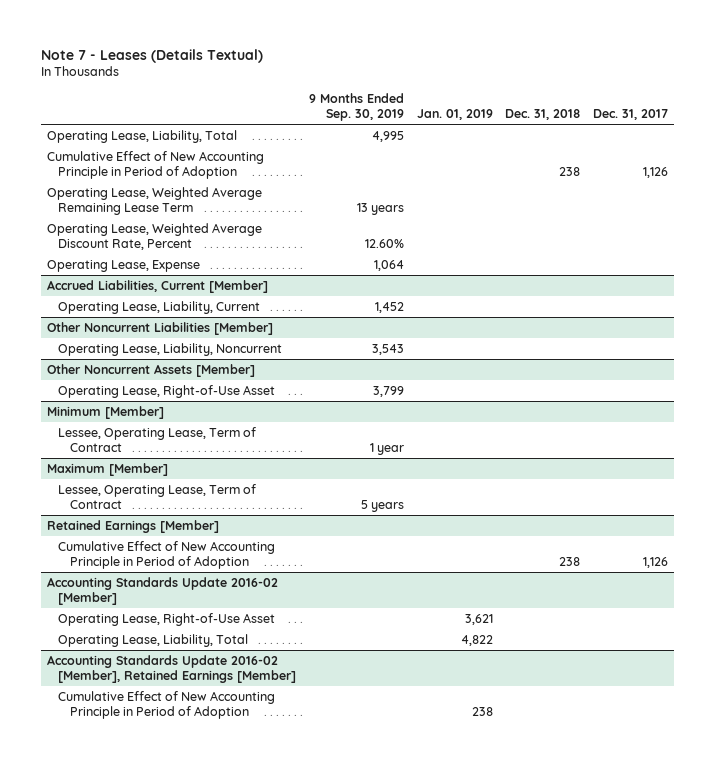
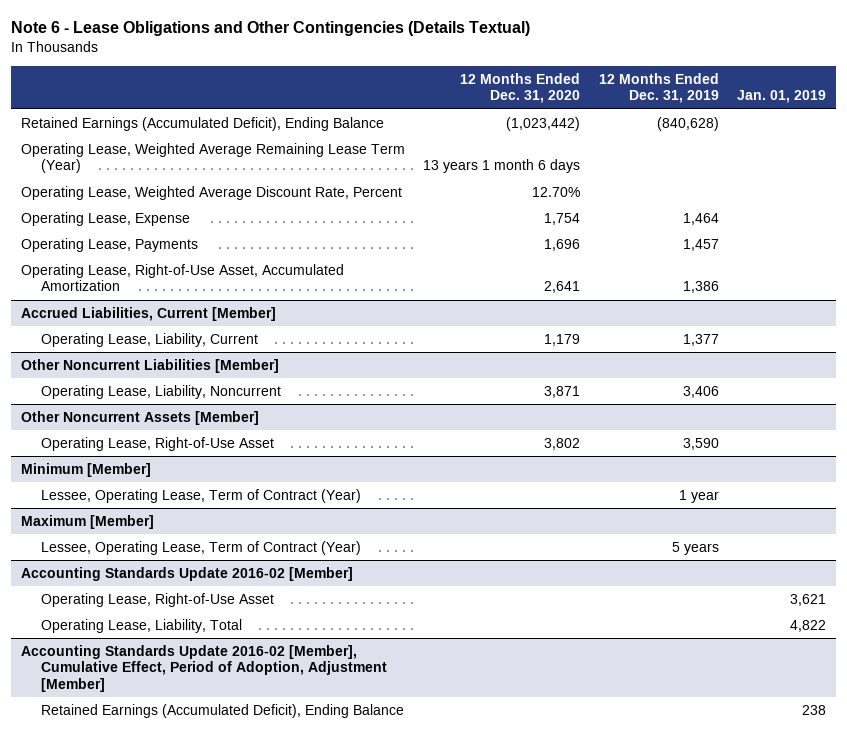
- Note 7 - Leases (Details Textual)
+ Note 6 - Lease Obligations and Other Contingencies (Details Textual)
- | 9 Months Ended Sep. 30, 2019 | Jan. 01, 2019 | Dec. 31, 2018 | Dec. 31, 2017
+ | 12 Months Ended Dec. 31, 2020 | 12 Months Ended Dec. 31, 2019 | Jan. 01, 2019
- Operating Lease, Liability, Total | 4,995 | | |
- Cumulative Effect of New Accounting Principle in Period of Adoption | | | 238 | 1,126
- Operating Lease, Weighted Average Remaining Lease Term | 13 years | | |
+ Retained Earnings (Accumulated Deficit), Ending Balance | (1,023,442) | (840,628) |
+ Operating Lease, Weighted Average Remaining Lease Term (Year) | 13 years 1 month 6 days | |
+ Operating Lease, Payments | 1,696 | 1,457 |
+ Operating Lease, Right-of-Use Asset, Accumulated Amortization | 2,641 | 1,386 |
@ Minimum [Member]
- Lessee, Operating Lease, Term of Contract | 1 year | | |
+ Lessee, Operating Lease, Term of Contract (Year) | | 1 year |
@ Maximum [Member]
- Lessee, Operating Lease, Term of Contract | 5 years | | |
- Retained Earnings [Member]
- Cumulative Effect of New Accounting Principle in Period of Adoption | | | 238 | 1,126
@ Maximum [Member]
+ Lessee, Operating Lease, Term of Contract (Year) | | 5 years |
- Accounting Standards Update 2016-02 [Member], Retained Earnings [Member]
- Cumulative Effect of New Accounting Principle in Period of Adoption | | 238 | |
+ Accounting Standards Update 2016-02 [Member], Cumulative Effect, Period of Adoption, Adjustment [Member]
+ Retained Earnings (Accumulated Deficit), Ending Balance | | | 238

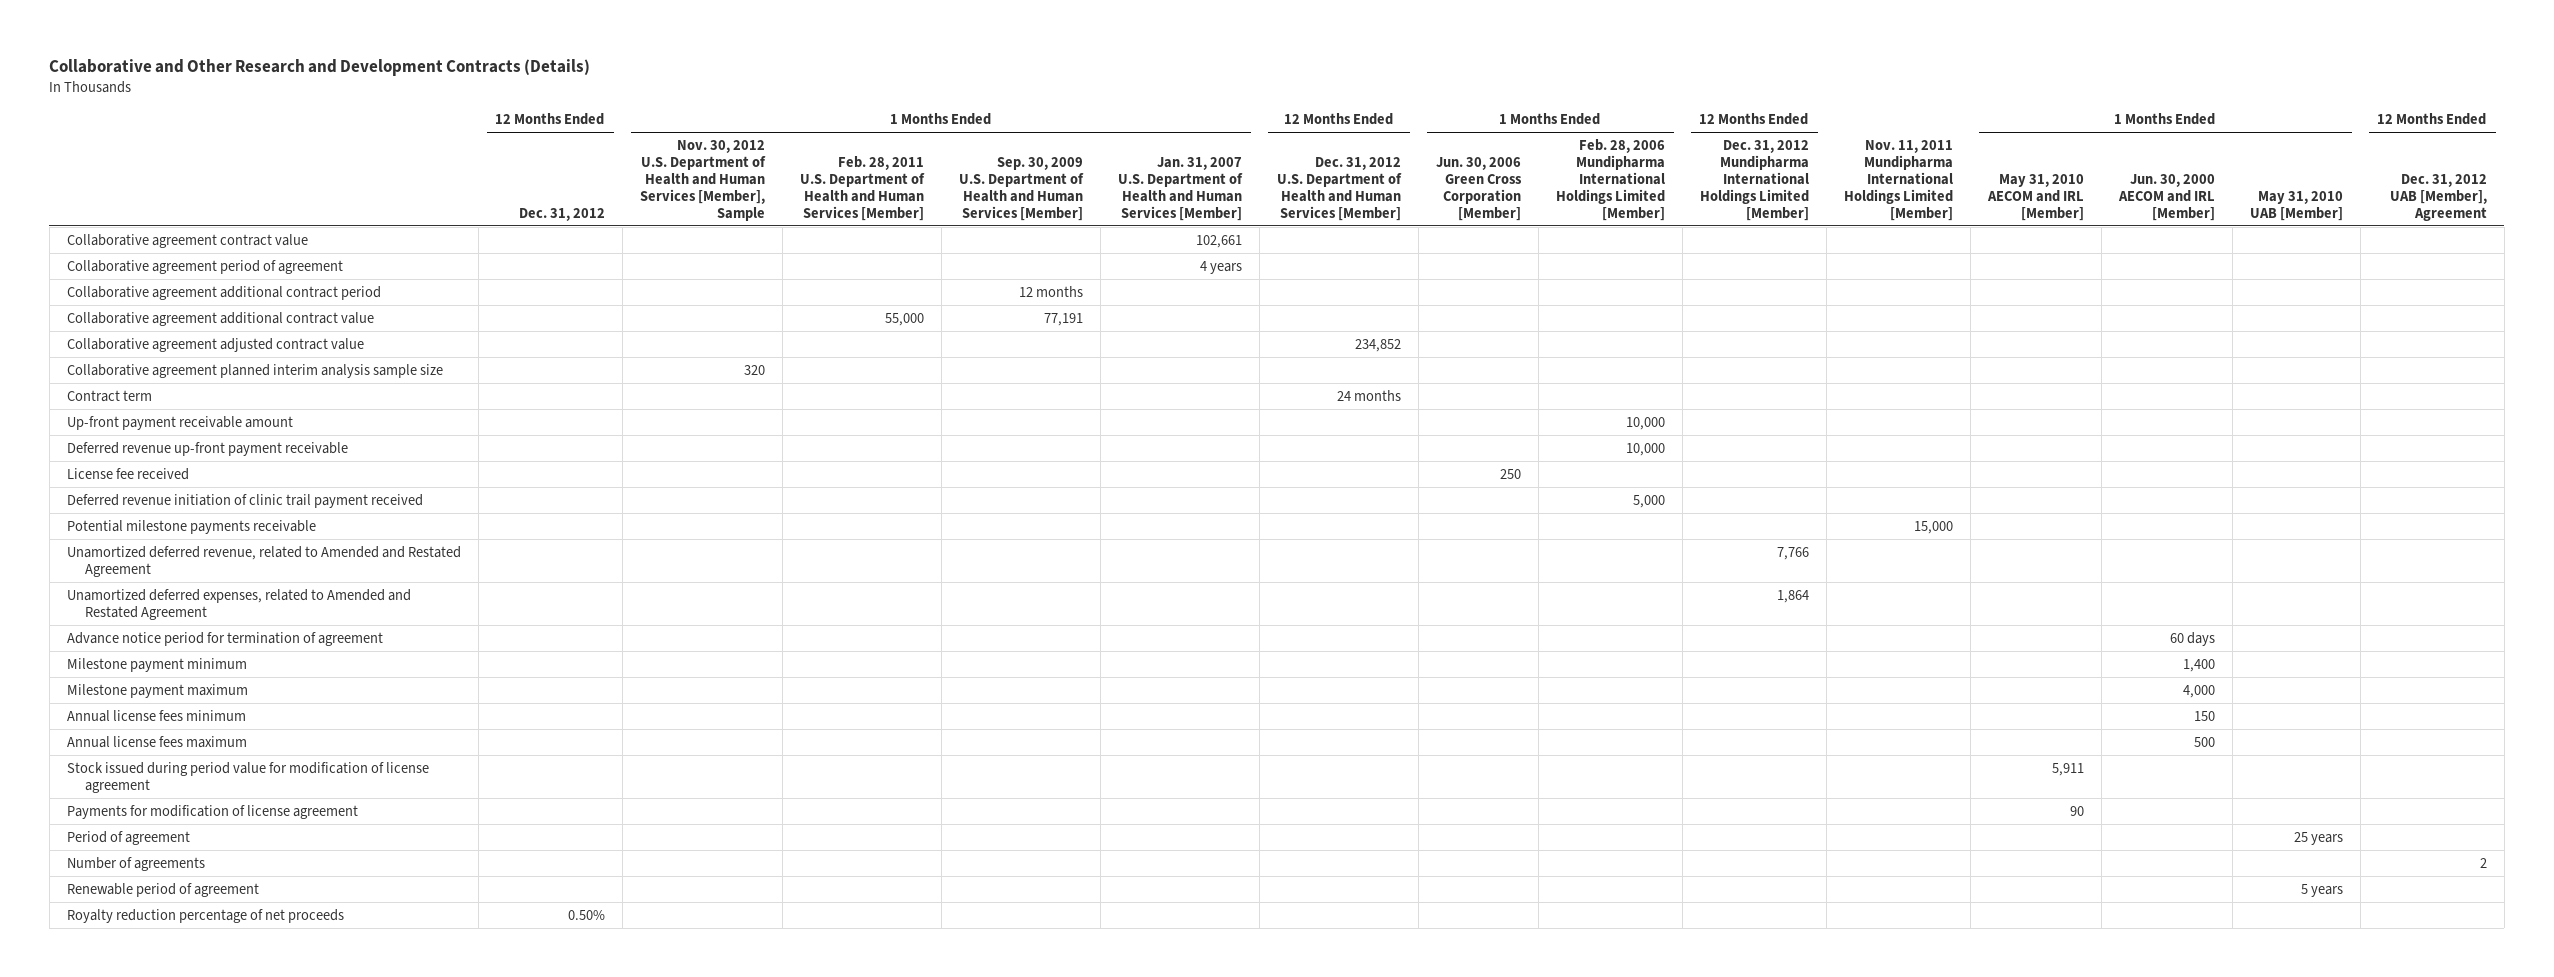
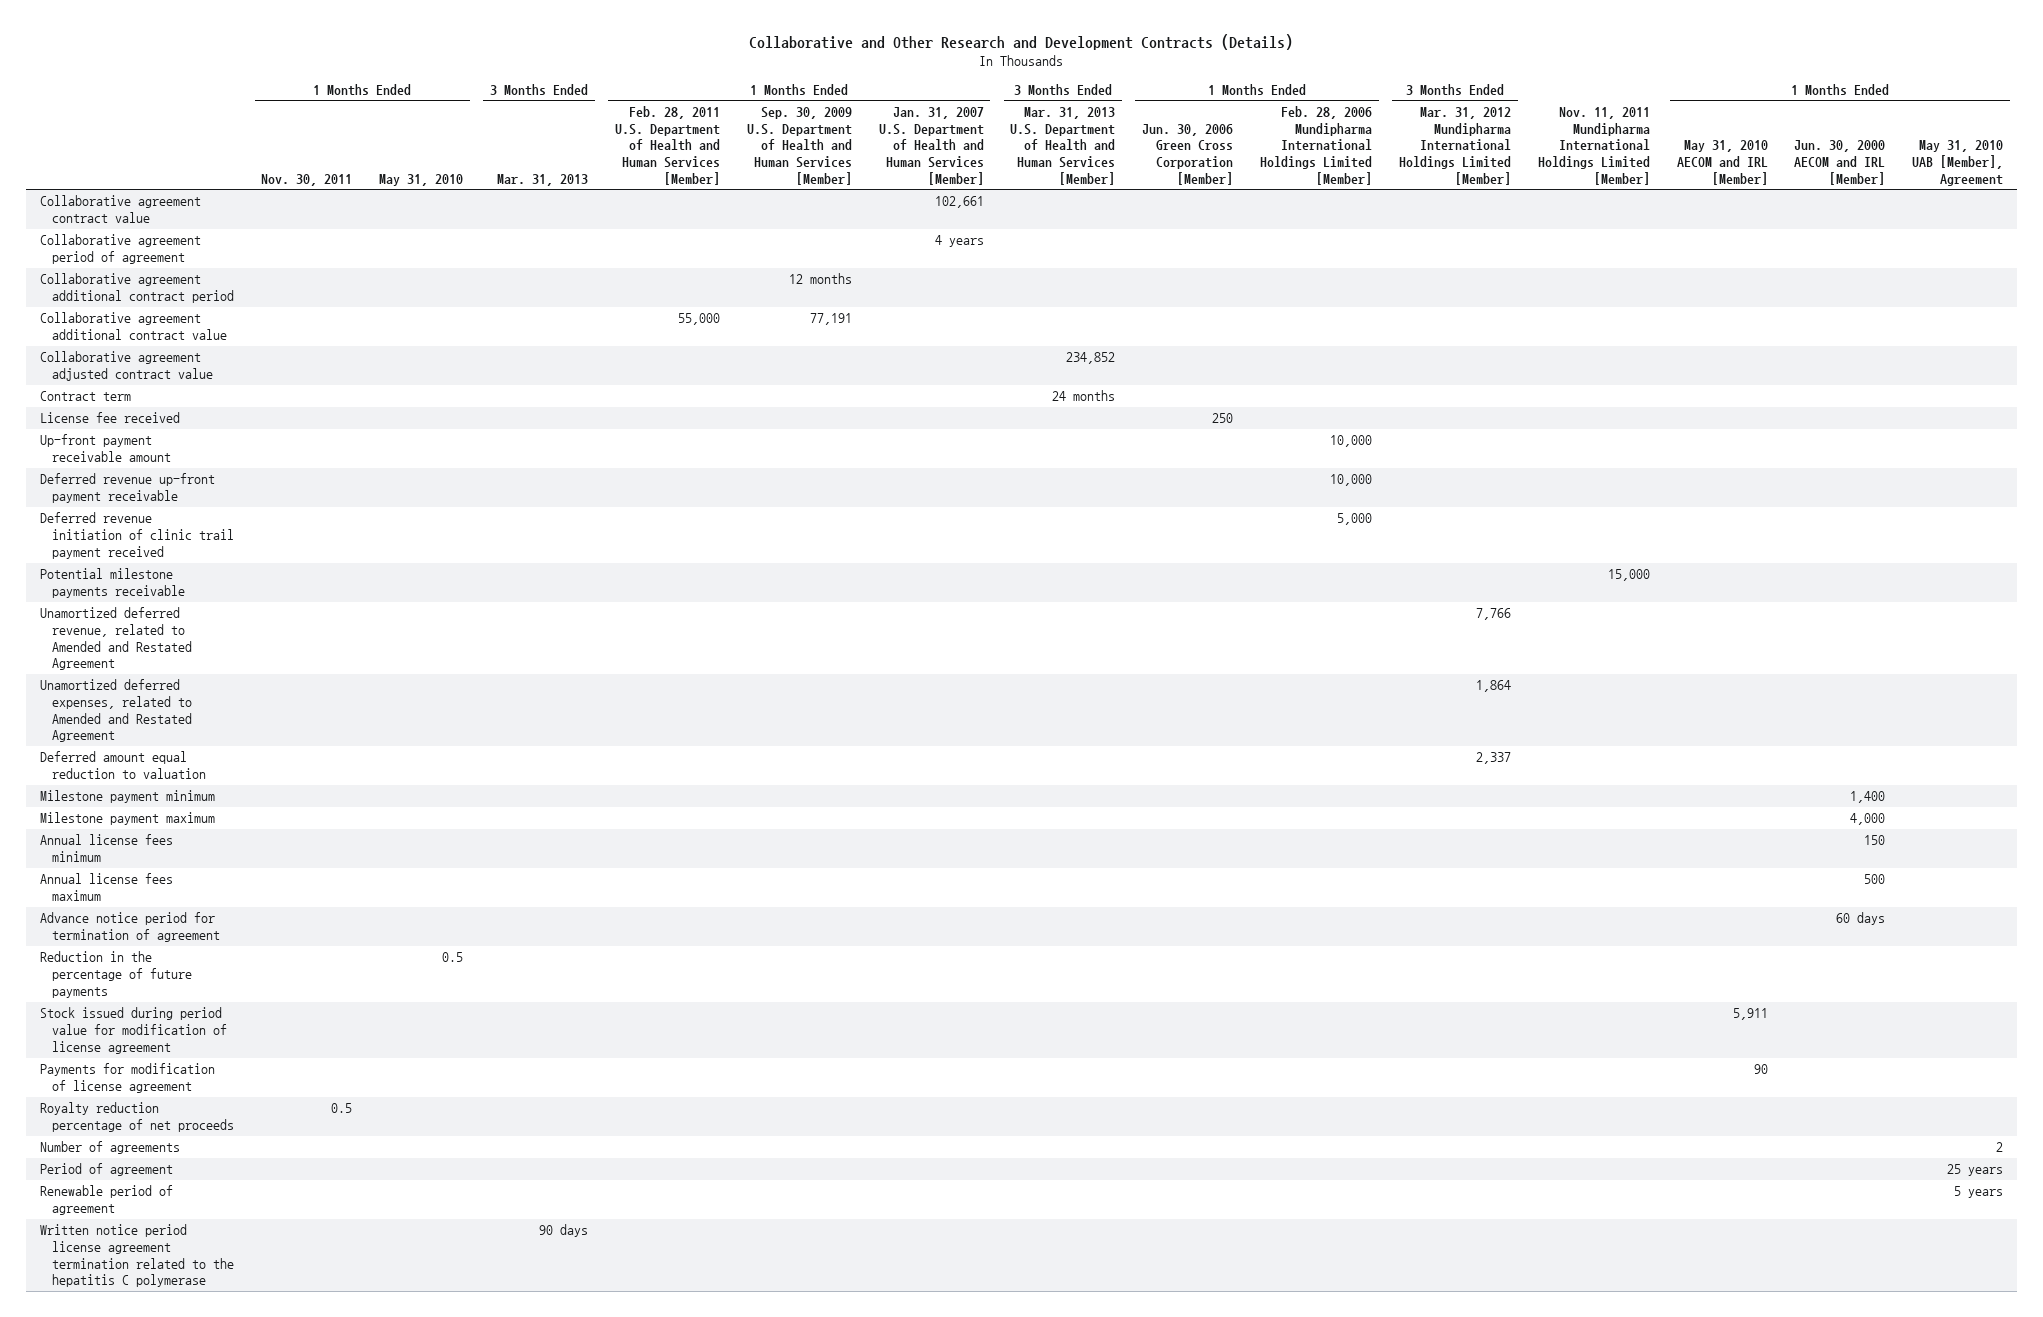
- | 12 Months Ended Dec. 31, 2012 | 1 Months Ended Nov. 30, 2012 U.S. Department of Health and Human Services [Member], Sample | 1 Months Ended Feb. 28, 2011 U.S. Department of Health and Human Services [Member] | 1 Months Ended Sep. 30, 2009 U.S. Department of Health and Human Services [Member] | 1 Months Ended Jan. 31, 2007 U.S. Department of Health and Human Services [Member] | 12 Months Ended Dec. 31, 2012 U.S. Department of Health and Human Services [Member] | 1 Months Ended Jun. 30, 2006 Green Cross Corporation [Member] | 1 Months Ended Feb. 28, 2006 Mundipharma International Holdings Limited [Member] | 12 Months Ended Dec. 31, 2012 Mundipharma International Holdings Limited [Member] | Nov. 11, 2011 Mundipharma International Holdings Limited [Member] | 1 Months Ended May 31, 2010 AECOM and IRL [Member] | 1 Months Ended Jun. 30, 2000 AECOM and IRL [Member] | 1 Months Ended May 31, 2010 UAB [Member] | 12 Months Ended Dec. 31, 2012 UAB [Member], Agreement
+ | 1 Months Ended Nov. 30, 2011 | 1 Months Ended May 31, 2010 | 3 Months Ended Mar. 31, 2013 | 1 Months Ended Feb. 28, 2011 U.S. Department of Health and Human Services [Member] | 1 Months Ended Sep. 30, 2009 U.S. Department of Health and Human Services [Member] | 1 Months Ended Jan. 31, 2007 U.S. Department of Health and Human Services [Member] | 3 Months Ended Mar. 31, 2013 U.S. Department of Health and Human Services [Member] | 1 Months Ended Jun. 30, 2006 Green Cross Corporation [Member] | 1 Months Ended Feb. 28, 2006 Mundipharma International Holdings Limited [Member] | 3 Months Ended Mar. 31, 2012 Mundipharma International Holdings Limited [Member] | Nov. 11, 2011 Mundipharma International Holdings Limited [Member] | 1 Months Ended May 31, 2010 AECOM and IRL [Member] | 1 Months Ended Jun. 30, 2000 AECOM and IRL [Member] | 1 Months Ended May 31, 2010 UAB [Member], Agreement
- Collaborative agreement planned interim analysis sample size | | 320 | | | | | | | | | | | |
moved up: License fee received | | | | | | | | 250 | | | | | |
+ Deferred amount equal reduction to valuation | | | | | | | | | | 2,337 | | | |
moved down: Advance notice period for termination of agreement | | | | | | | | | | | | | 60 days |
+ Reduction in the percentage of future payments | | 0.5 | | | | | | | | | | | |
moved up: Royalty reduction percentage of net proceeds | 0.5 | | | | | | | | | | | | |
moved down: Period of agreement | | | | | | | | | | | | | | 25 years
+ Written notice period license agreement termination related to the hepatitis C polymerase | | | 90 days | | | | | | | | | | |

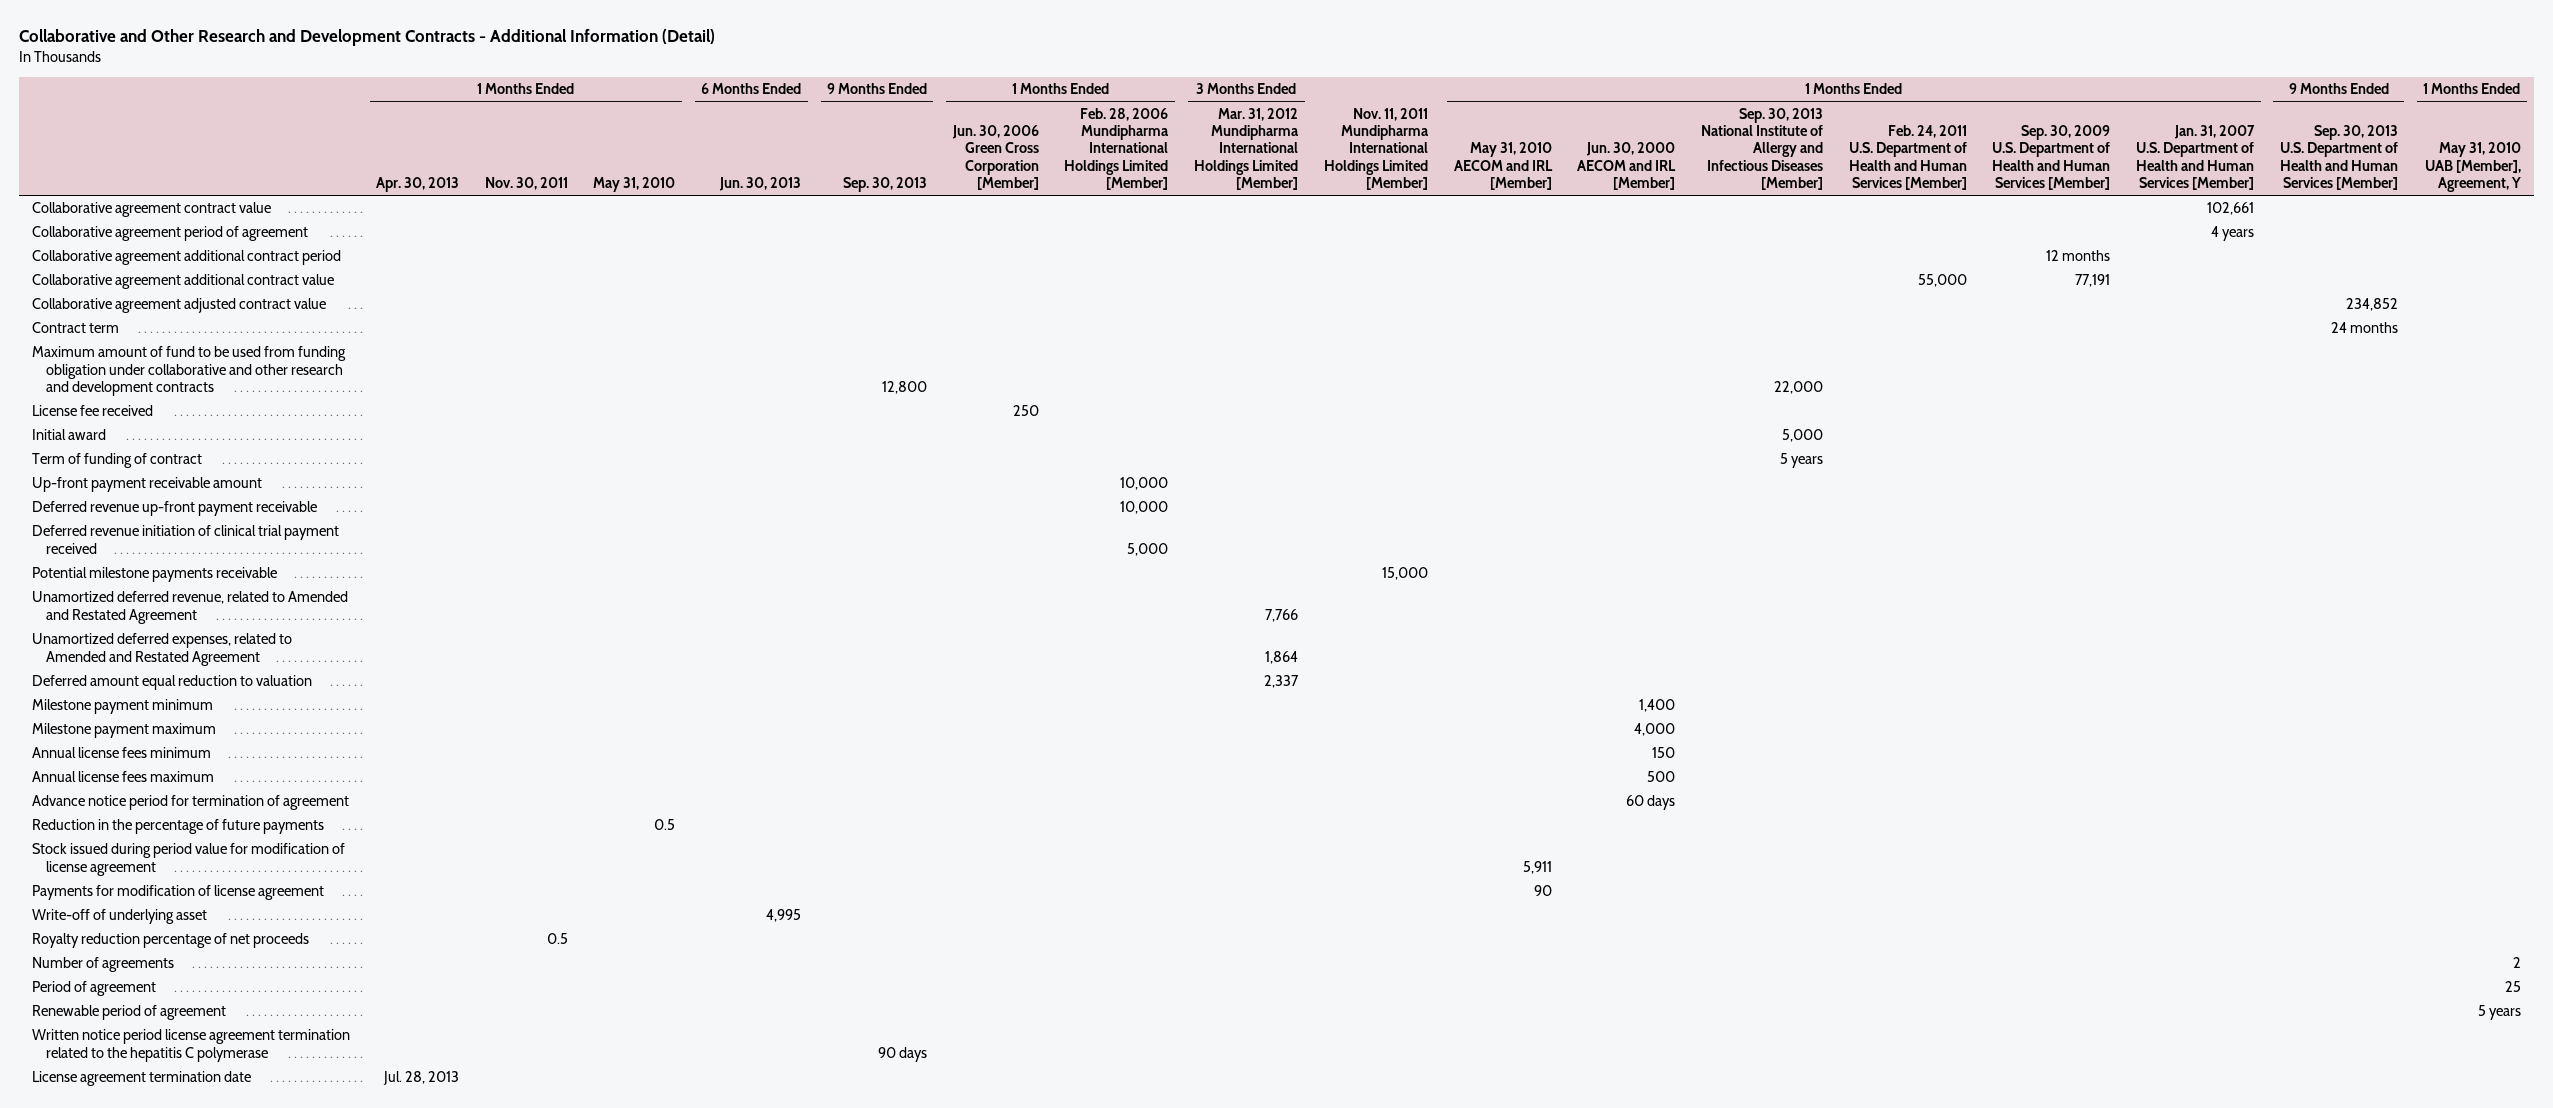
- Collaborative and Other Research and Development Contracts (Details)
+ Collaborative and Other Research and Development Contracts - Additional Information (Detail)
- | 1 Months Ended Nov. 30, 2011 | 1 Months Ended May 31, 2010 | 3 Months Ended Mar. 31, 2013 | 1 Months Ended Feb. 28, 2011 U.S. Department of Health and Human Services [Member] | 1 Months Ended Sep. 30, 2009 U.S. Department of Health and Human Services [Member] | 1 Months Ended Jan. 31, 2007 U.S. Department of Health and Human Services [Member] | 3 Months Ended Mar. 31, 2013 U.S. Department of Health and Human Services [Member] | 1 Months Ended Jun. 30, 2006 Green Cross Corporation [Member] | 1 Months Ended Feb. 28, 2006 Mundipharma International Holdings Limited [Member] | 3 Months Ended Mar. 31, 2012 Mundipharma International Holdings Limited [Member] | Nov. 11, 2011 Mundipharma International Holdings Limited [Member] | 1 Months Ended May 31, 2010 AECOM and IRL [Member] | 1 Months Ended Jun. 30, 2000 AECOM and IRL [Member] | 1 Months Ended May 31, 2010 UAB [Member], Agreement
+ | 1 Months Ended Apr. 30, 2013 | 1 Months Ended Nov. 30, 2011 | 1 Months Ended May 31, 2010 | 6 Months Ended Jun. 30, 2013 | 9 Months Ended Sep. 30, 2013 | 1 Months Ended Jun. 30, 2006 Green Cross Corporation [Member] | 1 Months Ended Feb. 28, 2006 Mundipharma International Holdings Limited [Member] | 3 Months Ended Mar. 31, 2012 Mundipharma International Holdings Limited [Member] | Nov. 11, 2011 Mundipharma International Holdings Limited [Member] | 1 Months Ended May 31, 2010 AECOM and IRL [Member] | 1 Months Ended Jun. 30, 2000 AECOM and IRL [Member] | 1 Months Ended Sep. 30, 2013 National Institute of Allergy and Infectious Diseases [Member] | 1 Months Ended Feb. 24, 2011 U.S. Department of Health and Human Services [Member] | 1 Months Ended Sep. 30, 2009 U.S. Department of Health and Human Services [Member] | 1 Months Ended Jan. 31, 2007 U.S. Department of Health and Human Services [Member] | 9 Months Ended Sep. 30, 2013 U.S. Department of Health and Human Services [Member] | 1 Months Ended May 31, 2010 UAB [Member], Agreement, Y
+ Maximum amount of fund to be used from funding obligation under collaborative and other research and development contracts | | | | | 12,800 | | | | | | | 22,000 | | | | |
+ Initial award | | | | | | | | | | | | 5,000 | | | | |
+ Term of funding of contract | | | | | | | | | | | | 5 years | | | | |
- Deferred revenue initiation of clinic trail payment received | | | | | | | | | 5,000 | | | | |
+ Deferred revenue initiation of clinical trial payment received | | | | | | | 5,000 | | | | | | | | | |
+ Write-off of underlying asset | | | | 4,995 | | | | | | | | | | | | |
+ License agreement termination date | Jul. 28, 2013 | | | | | | | | | | | | | | | |

